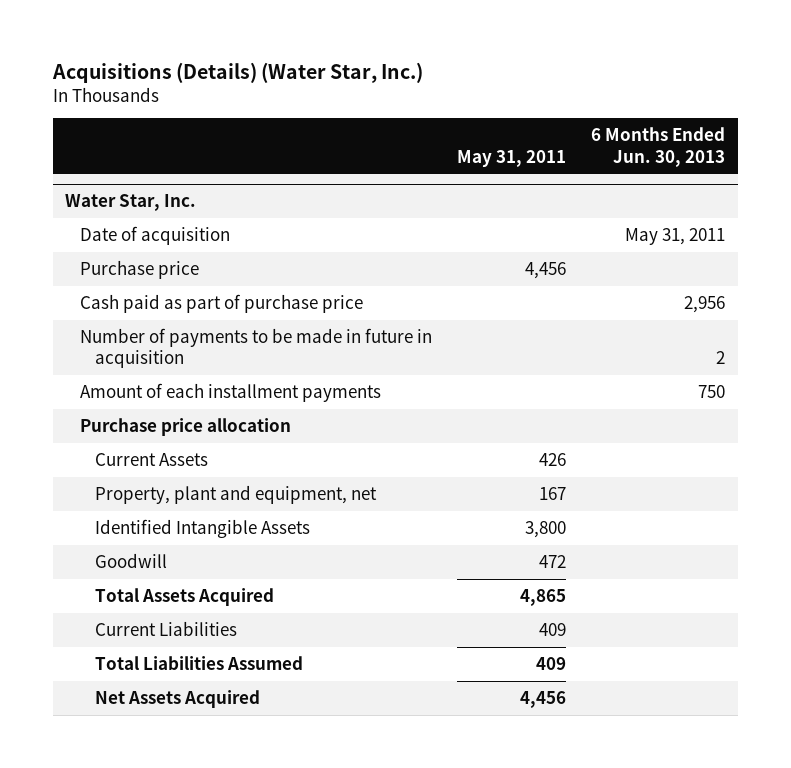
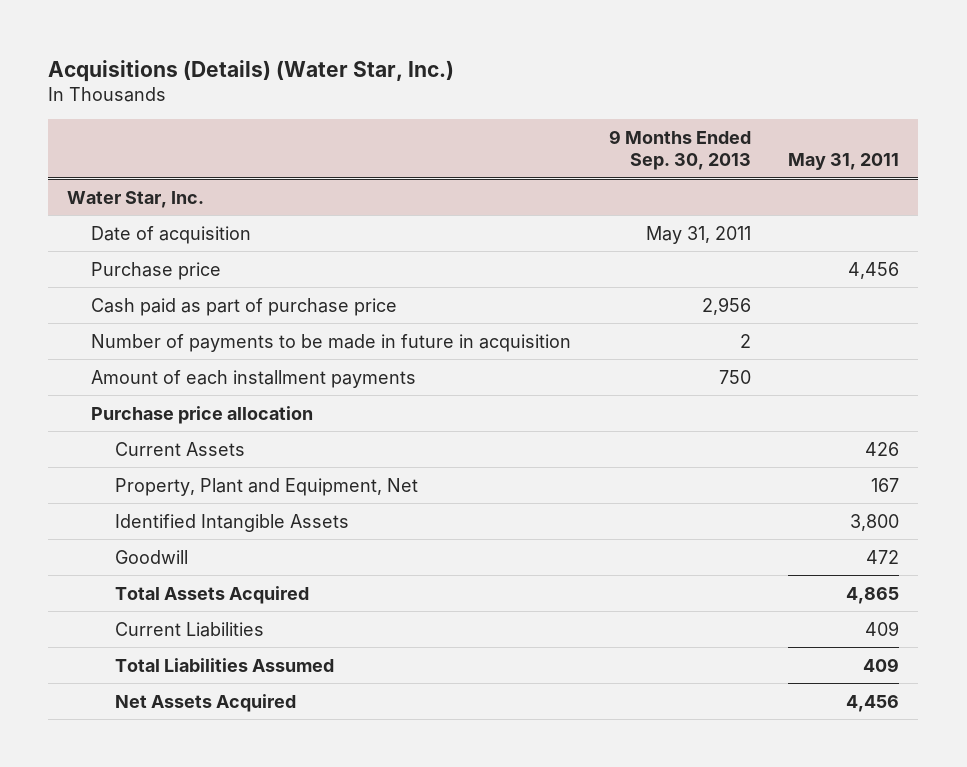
- | May 31, 2011 | 6 Months Ended Jun. 30, 2013
+ | 9 Months Ended Sep. 30, 2013 | May 31, 2011
@ Water Star, Inc.
- Property, plant and equipment, net | 167 |
+ Property, Plant and Equipment, Net | | 167

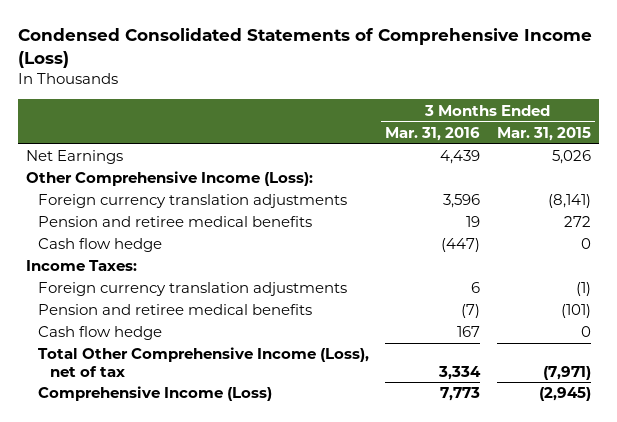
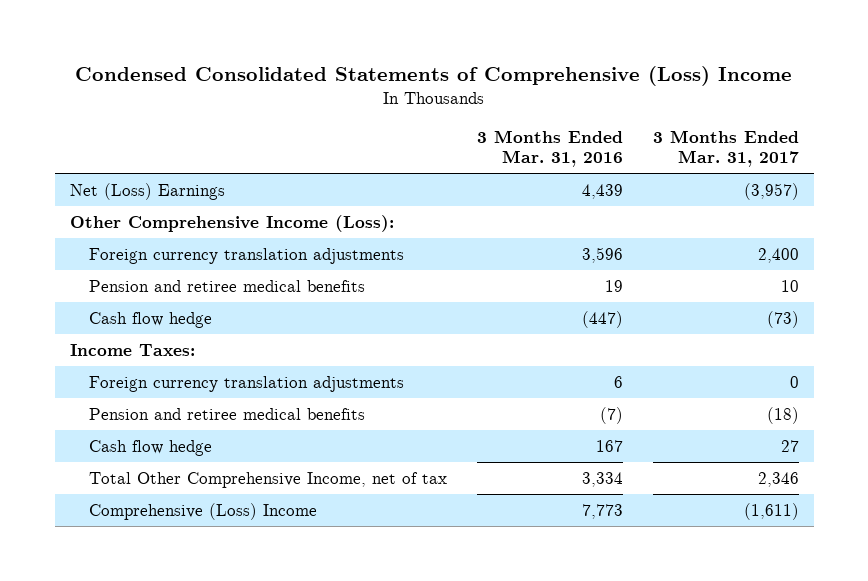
- Condensed Consolidated Statements of Comprehensive Income (Loss)
+ Condensed Consolidated Statements of Comprehensive (Loss) Income
- | 3 Months Ended Mar. 31, 2016 | 3 Months Ended Mar. 31, 2015
+ | 3 Months Ended Mar. 31, 2016 | 3 Months Ended Mar. 31, 2017
- Net Earnings | 4,439 | 5,026
+ Net (Loss) Earnings | 4,439 | (3,957)
- Total Other Comprehensive Income (Loss), net of tax | 3,334 | (7,971)
- Comprehensive Income (Loss) | 7,773 | (2,945)
+ Total Other Comprehensive Income, net of tax | 3,334 | 2,346
+ Comprehensive (Loss) Income | 7,773 | (1,611)

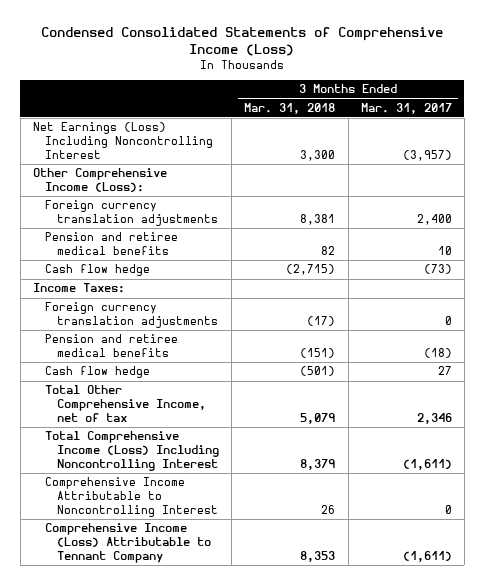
- Condensed Consolidated Statements of Comprehensive (Loss) Income
+ Condensed Consolidated Statements of Comprehensive Income (Loss)
- | 3 Months Ended Mar. 31, 2016 | 3 Months Ended Mar. 31, 2017
+ | 3 Months Ended Mar. 31, 2018 | 3 Months Ended Mar. 31, 2017
- Net (Loss) Earnings | 4,439 | (3,957)
+ Net Earnings (Loss) Including Noncontrolling Interest | 3,300 | (3,957)
- Comprehensive (Loss) Income | 7,773 | (1,611)
+ Total Comprehensive Income (Loss) Including Noncontrolling Interest | 8,379 | (1,611)
+ Comprehensive Income Attributable to Noncontrolling Interest | 26 | 0
+ Comprehensive Income (Loss) Attributable to Tennant Company | 8,353 | (1,611)

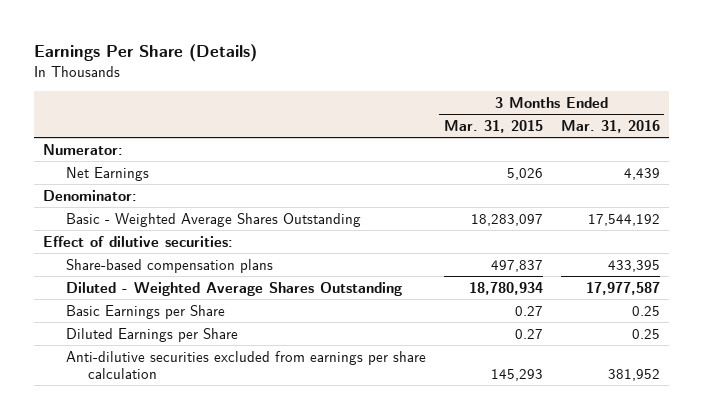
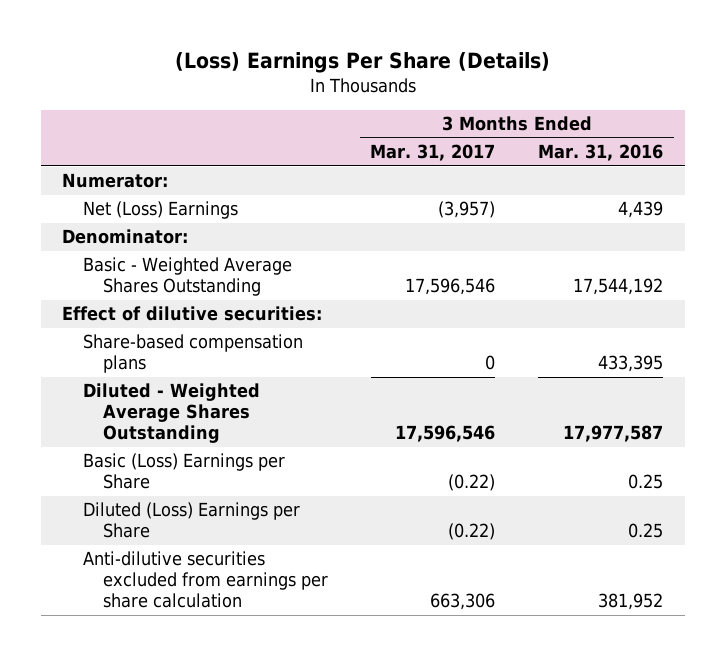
- Earnings Per Share (Details)
+ (Loss) Earnings Per Share (Details)
- | 3 Months Ended Mar. 31, 2015 | 3 Months Ended Mar. 31, 2016
+ | 3 Months Ended Mar. 31, 2017 | 3 Months Ended Mar. 31, 2016
- Net Earnings | 5,026 | 4,439
+ Net (Loss) Earnings | (3,957) | 4,439
- Basic Earnings per Share | 0.27 | 0.25
- Diluted Earnings per Share | 0.27 | 0.25
+ Basic (Loss) Earnings per Share | (0.22) | 0.25
+ Diluted (Loss) Earnings per Share | (0.22) | 0.25

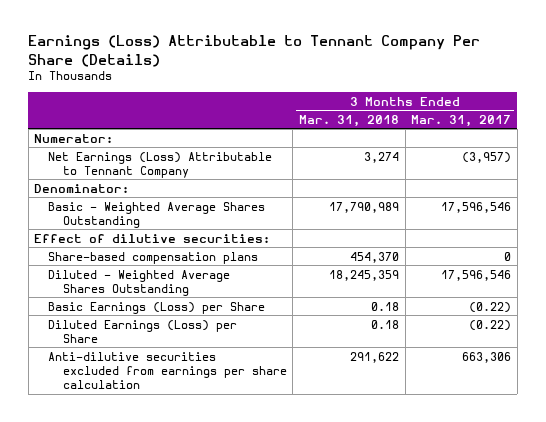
- (Loss) Earnings Per Share (Details)
+ Earnings (Loss) Attributable to Tennant Company Per Share (Details)
- | 3 Months Ended Mar. 31, 2017 | 3 Months Ended Mar. 31, 2016
+ | 3 Months Ended Mar. 31, 2018 | 3 Months Ended Mar. 31, 2017
- Net (Loss) Earnings | (3,957) | 4,439
+ Net Earnings (Loss) Attributable to Tennant Company | 3,274 | (3,957)
- Basic (Loss) Earnings per Share | (0.22) | 0.25
- Diluted (Loss) Earnings per Share | (0.22) | 0.25
+ Basic Earnings (Loss) per Share | 0.18 | (0.22)
+ Diluted Earnings (Loss) per Share | 0.18 | (0.22)

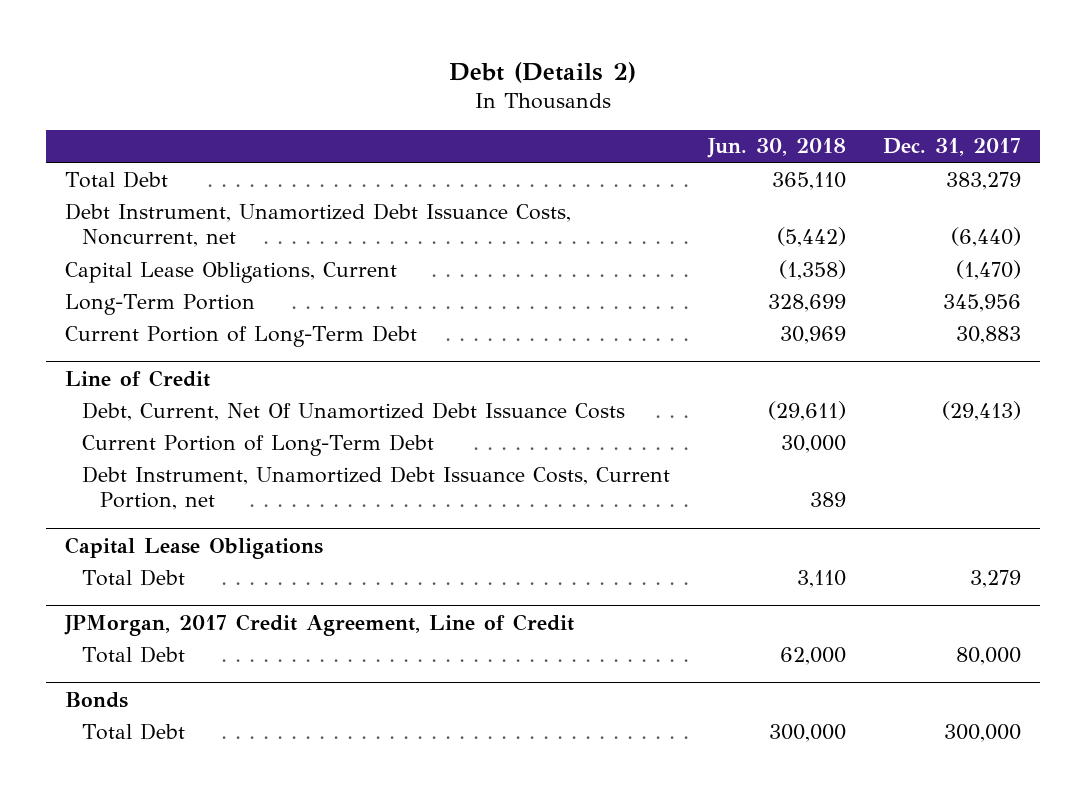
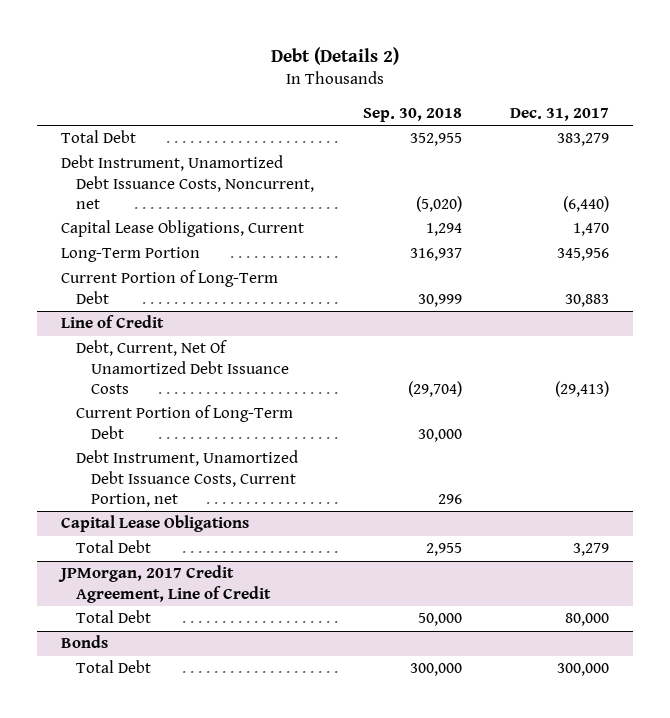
- | Jun. 30, 2018 | Dec. 31, 2017
+ | Sep. 30, 2018 | Dec. 31, 2017
- Capital Lease Obligations, Current | (1,358) | (1,470)
+ Capital Lease Obligations, Current | 1,294 | 1,470

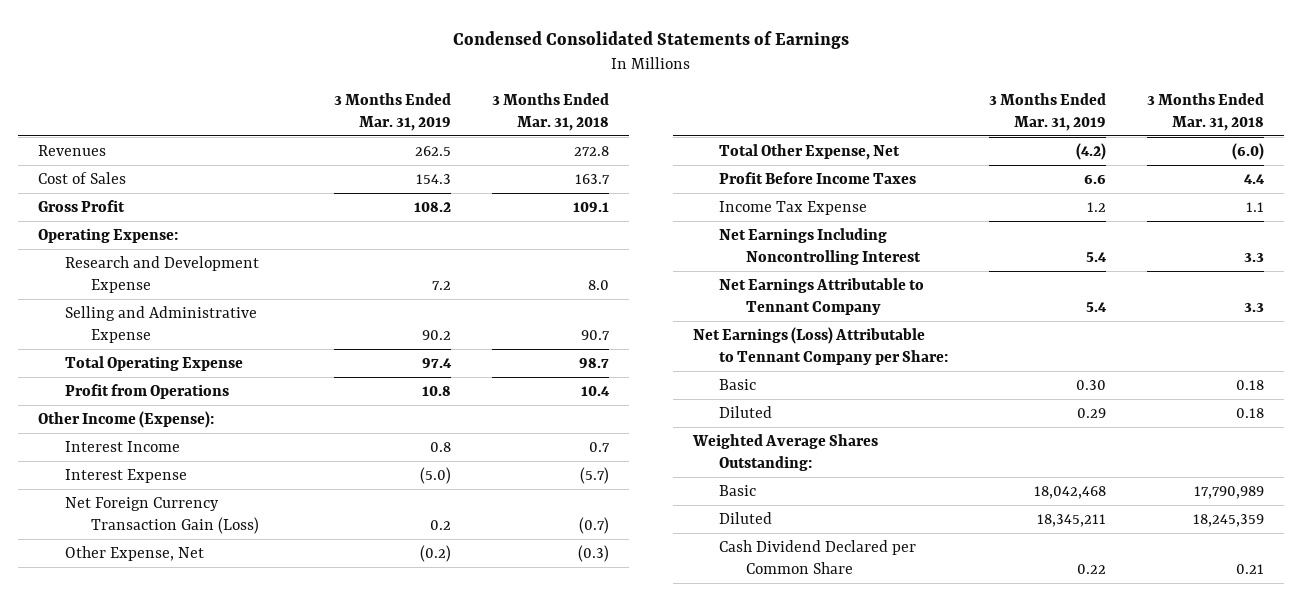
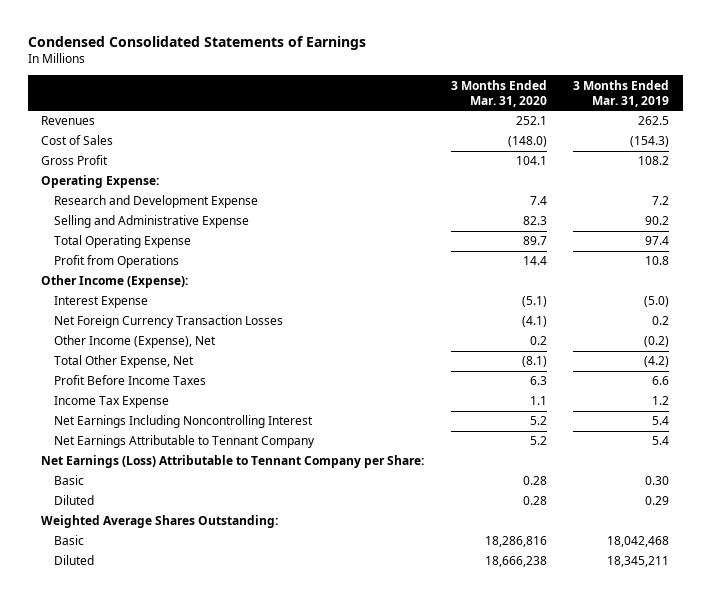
- | 3 Months Ended Mar. 31, 2019 | 3 Months Ended Mar. 31, 2018
+ | 3 Months Ended Mar. 31, 2020 | 3 Months Ended Mar. 31, 2019
- Cost of Sales | 154.3 | 163.7
+ Cost of Sales | (148.0) | (154.3)
- Interest Income | 0.8 | 0.7
- Net Foreign Currency Transaction Gain (Loss) | 0.2 | (0.7)
- Other Expense, Net | (0.2) | (0.3)
+ Net Foreign Currency Transaction Losses | (4.1) | 0.2
+ Other Income (Expense), Net | 0.2 | (0.2)
- Cash Dividend Declared per Common Share | 0.22 | 0.21

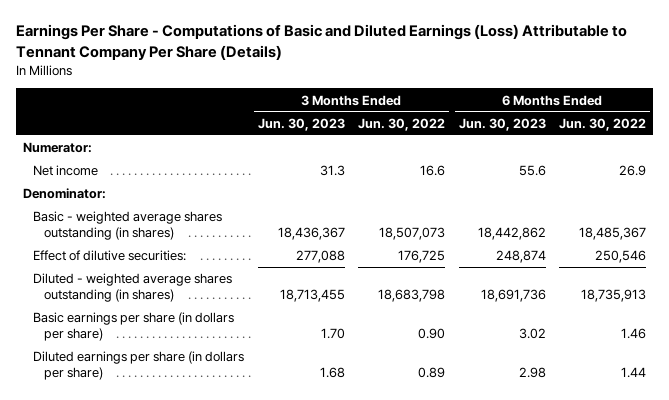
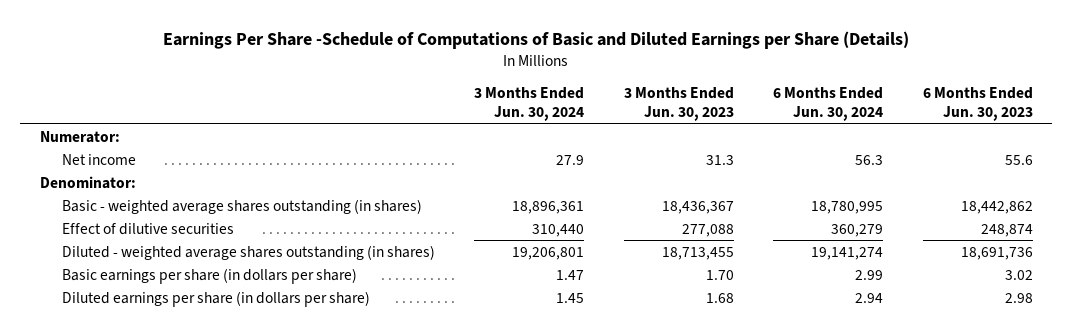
- Earnings Per Share - Computations of Basic and Diluted Earnings (Loss) Attributable to Tennant Company Per Share (Details)
+ Earnings Per Share -Schedule of Computations of Basic and Diluted Earnings per Share (Details)
- | 3 Months Ended Jun. 30, 2023 | 3 Months Ended Jun. 30, 2022 | 6 Months Ended Jun. 30, 2023 | 6 Months Ended Jun. 30, 2022
+ | 3 Months Ended Jun. 30, 2024 | 3 Months Ended Jun. 30, 2023 | 6 Months Ended Jun. 30, 2024 | 6 Months Ended Jun. 30, 2023
- Effect of dilutive securities: | 277,088 | 176,725 | 248,874 | 250,546
+ Effect of dilutive securities | 310,440 | 277,088 | 360,279 | 248,874

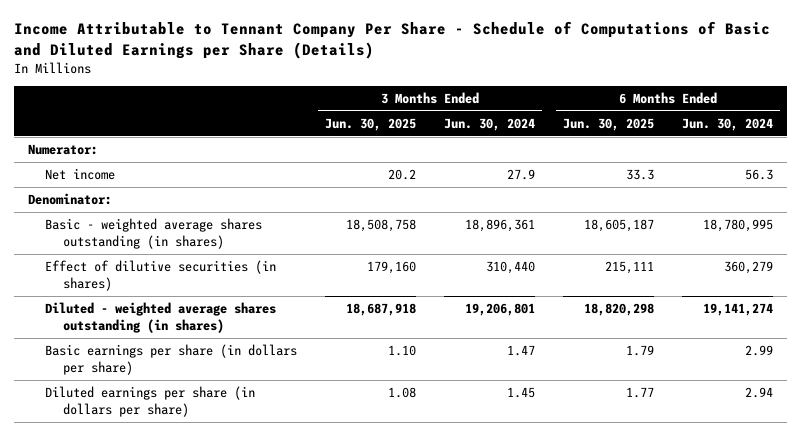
- Earnings Per Share -Schedule of Computations of Basic and Diluted Earnings per Share (Details)
+ Income Attributable to Tennant Company Per Share - Schedule of Computations of Basic and Diluted Earnings per Share (Details)
- | 3 Months Ended Jun. 30, 2024 | 3 Months Ended Jun. 30, 2023 | 6 Months Ended Jun. 30, 2024 | 6 Months Ended Jun. 30, 2023
+ | 3 Months Ended Jun. 30, 2025 | 3 Months Ended Jun. 30, 2024 | 6 Months Ended Jun. 30, 2025 | 6 Months Ended Jun. 30, 2024
- Effect of dilutive securities | 310,440 | 277,088 | 360,279 | 248,874
+ Effect of dilutive securities (in shares) | 179,160 | 310,440 | 215,111 | 360,279

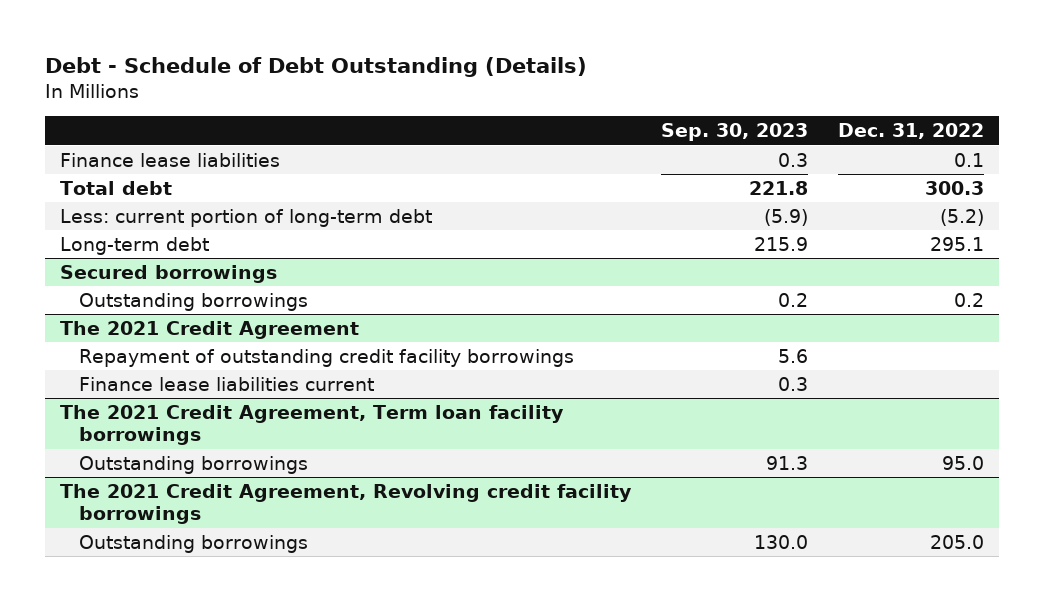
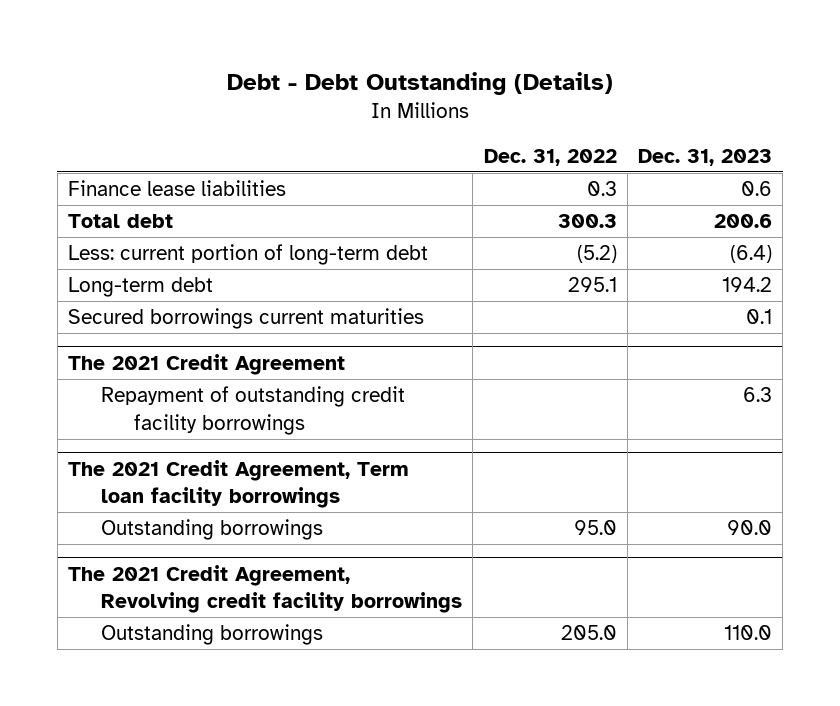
- Debt - Schedule of Debt Outstanding (Details)
+ Debt - Debt Outstanding (Details)
- | Sep. 30, 2023 | Dec. 31, 2022
+ | Dec. 31, 2022 | Dec. 31, 2023
- Finance lease liabilities | 0.3 | 0.1
+ Finance lease liabilities | 0.3 | 0.6
- Secured borrowings
- Outstanding borrowings | 0.2 | 0.2
+ Secured borrowings current maturities | | 0.1
@ The 2021 Credit Agreement
- Finance lease liabilities current | 0.3 |

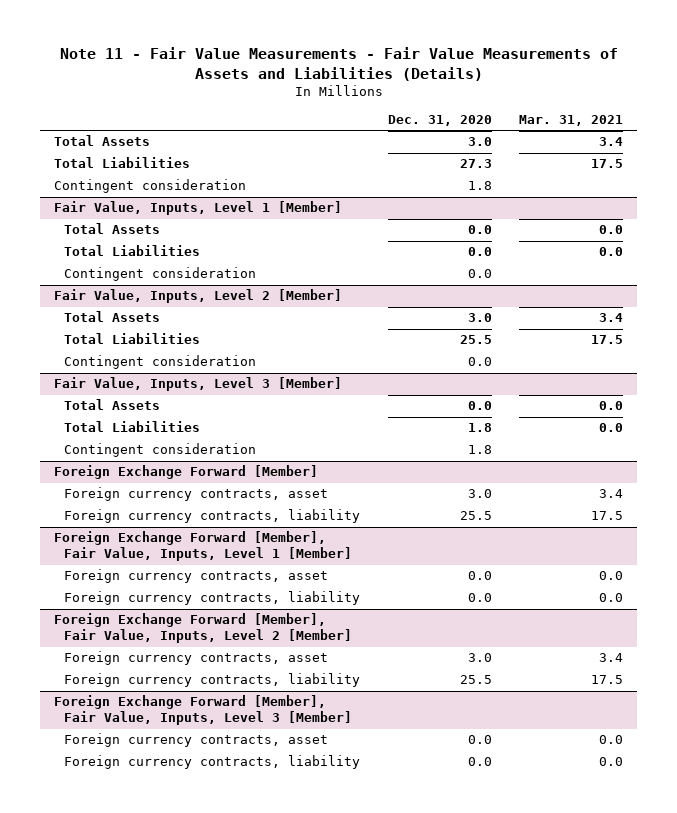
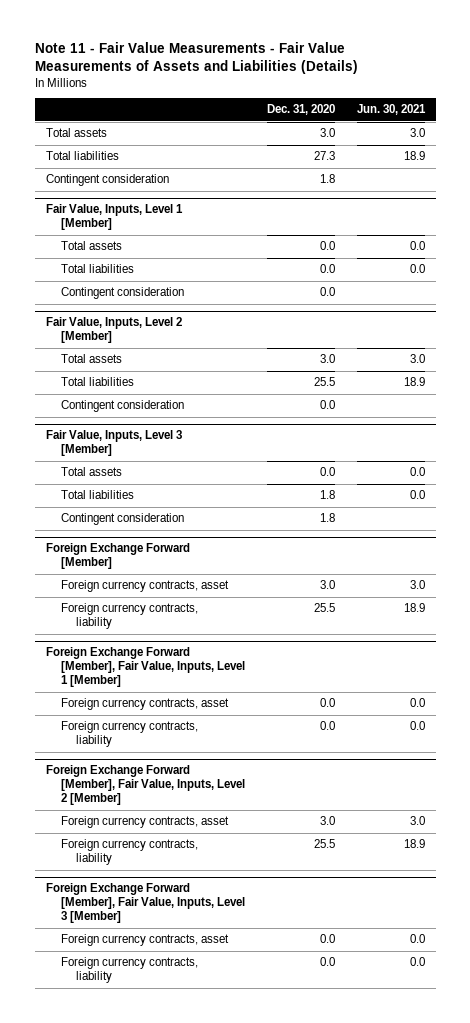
- | Dec. 31, 2020 | Mar. 31, 2021
+ | Dec. 31, 2020 | Jun. 30, 2021
- Total Assets | 3.0 | 3.4
- Total Liabilities | 27.3 | 17.5
+ Total assets | 3.0 | 3.0
+ Total liabilities | 27.3 | 18.9
@ Fair Value, Inputs, Level 1 [Member]
- Total Assets | 0.0 | 0.0
- Total Liabilities | 0.0 | 0.0
+ Total assets | 0.0 | 0.0
+ Total liabilities | 0.0 | 0.0
@ Fair Value, Inputs, Level 2 [Member]
- Total Assets | 3.0 | 3.4
- Total Liabilities | 25.5 | 17.5
+ Total assets | 3.0 | 3.0
+ Total liabilities | 25.5 | 18.9
@ Fair Value, Inputs, Level 3 [Member]
- Total Assets | 0.0 | 0.0
- Total Liabilities | 1.8 | 0.0
+ Total assets | 0.0 | 0.0
+ Total liabilities | 1.8 | 0.0

